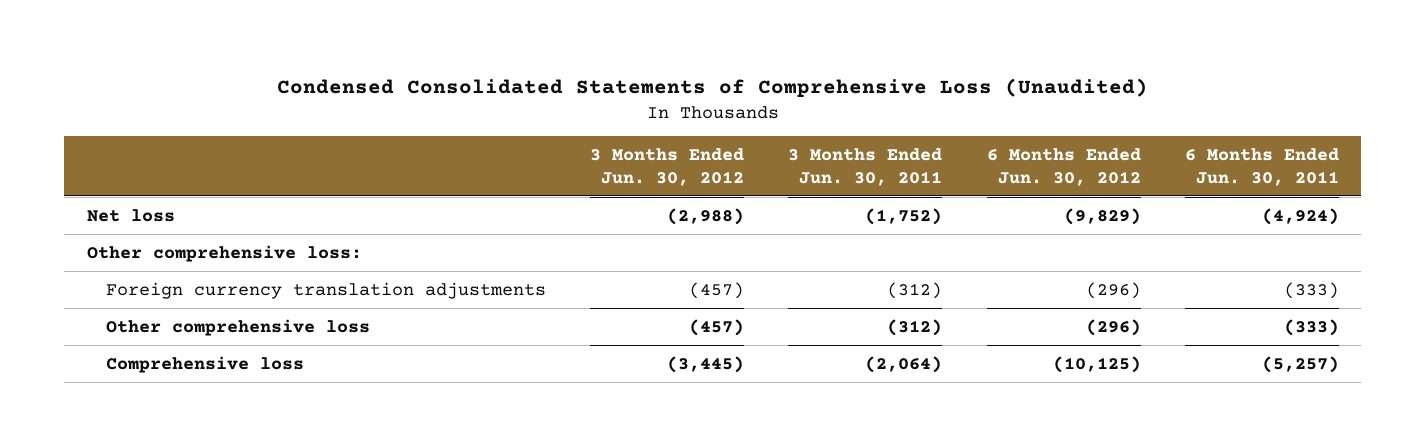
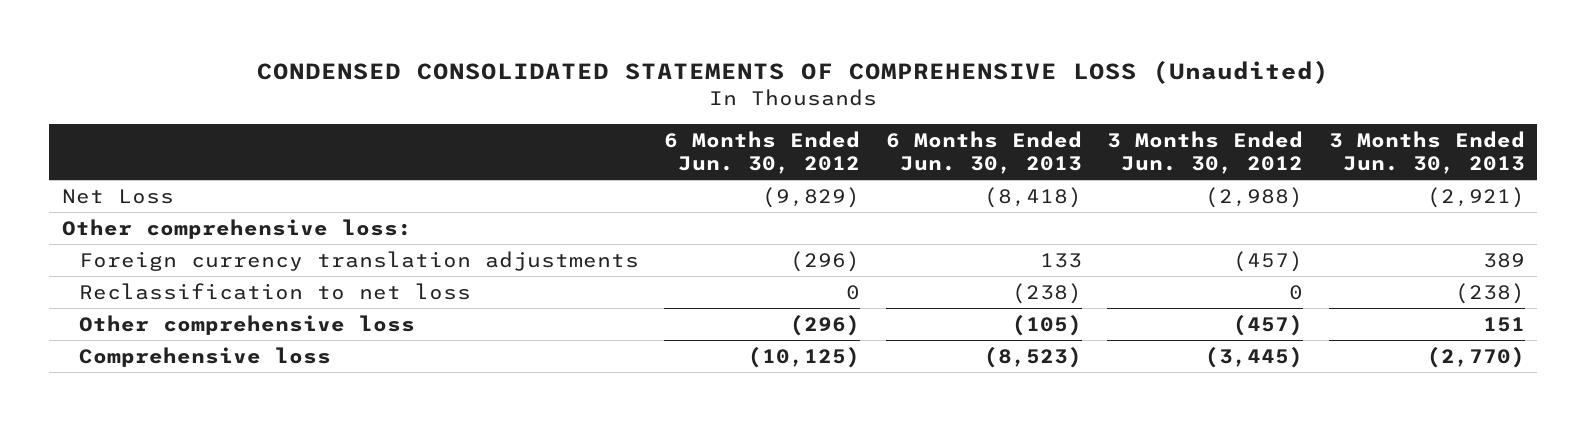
- Condensed Consolidated Statements of Comprehensive Loss (Unaudited)
+ CONDENSED CONSOLIDATED STATEMENTS OF COMPREHENSIVE LOSS (Unaudited)
- | 3 Months Ended Jun. 30, 2012 | 3 Months Ended Jun. 30, 2011 | 6 Months Ended Jun. 30, 2012 | 6 Months Ended Jun. 30, 2011
+ | 6 Months Ended Jun. 30, 2012 | 6 Months Ended Jun. 30, 2013 | 3 Months Ended Jun. 30, 2012 | 3 Months Ended Jun. 30, 2013
- Net loss | (2,988) | (1,752) | (9,829) | (4,924)
+ Net Loss | (9,829) | (8,418) | (2,988) | (2,921)
+ Reclassification to net loss | 0 | (238) | 0 | (238)

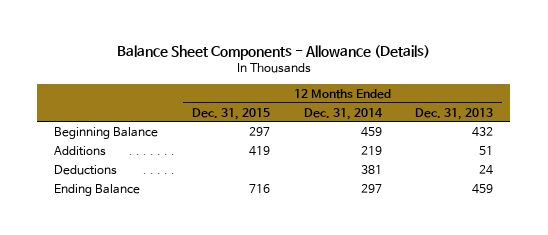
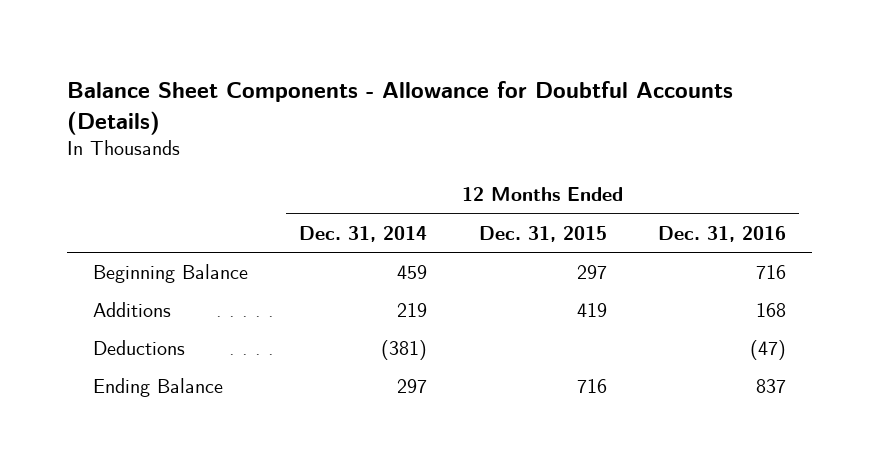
- Balance Sheet Components - Allowance (Details)
+ Balance Sheet Components - Allowance for Doubtful Accounts (Details)
- | 12 Months Ended Dec. 31, 2015 | 12 Months Ended Dec. 31, 2014 | 12 Months Ended Dec. 31, 2013
+ | 12 Months Ended Dec. 31, 2014 | 12 Months Ended Dec. 31, 2015 | 12 Months Ended Dec. 31, 2016
- Deductions | | 381 | 24
+ Deductions | (381) | | (47)

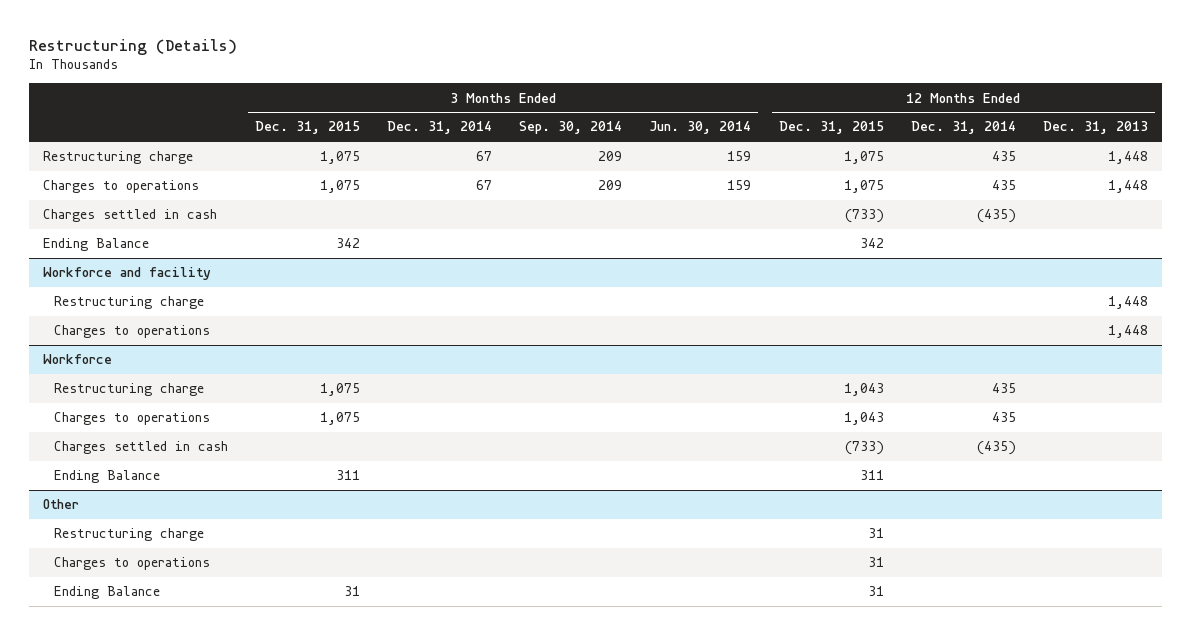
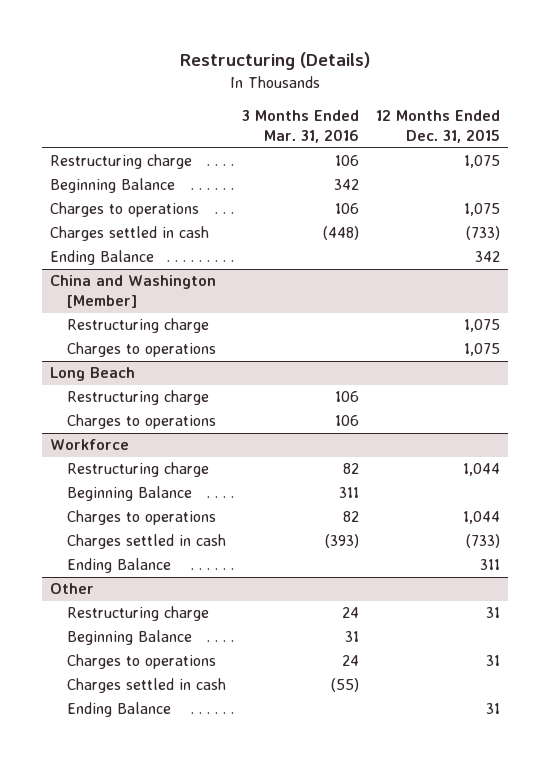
- | 3 Months Ended Dec. 31, 2015 | 3 Months Ended Dec. 31, 2014 | 3 Months Ended Sep. 30, 2014 | 3 Months Ended Jun. 30, 2014 | 12 Months Ended Dec. 31, 2015 | 12 Months Ended Dec. 31, 2014 | 12 Months Ended Dec. 31, 2013
+ | 3 Months Ended Mar. 31, 2016 | 12 Months Ended Dec. 31, 2015
+ Beginning Balance | 342 |
- Workforce and facility
+ China and Washington [Member]
+ Restructuring charge | | 1,075
+ Charges to operations | | 1,075
+ Long Beach
@ Workforce
- Restructuring charge | 1,075 | | | | 1,043 | 435 |
- Charges to operations | 1,075 | | | | 1,043 | 435 |
+ Restructuring charge | 82 | 1,044
+ Beginning Balance | 311 |
+ Charges to operations | 82 | 1,044
@ Other
+ Beginning Balance | 31 |
+ Charges settled in cash | (55) |

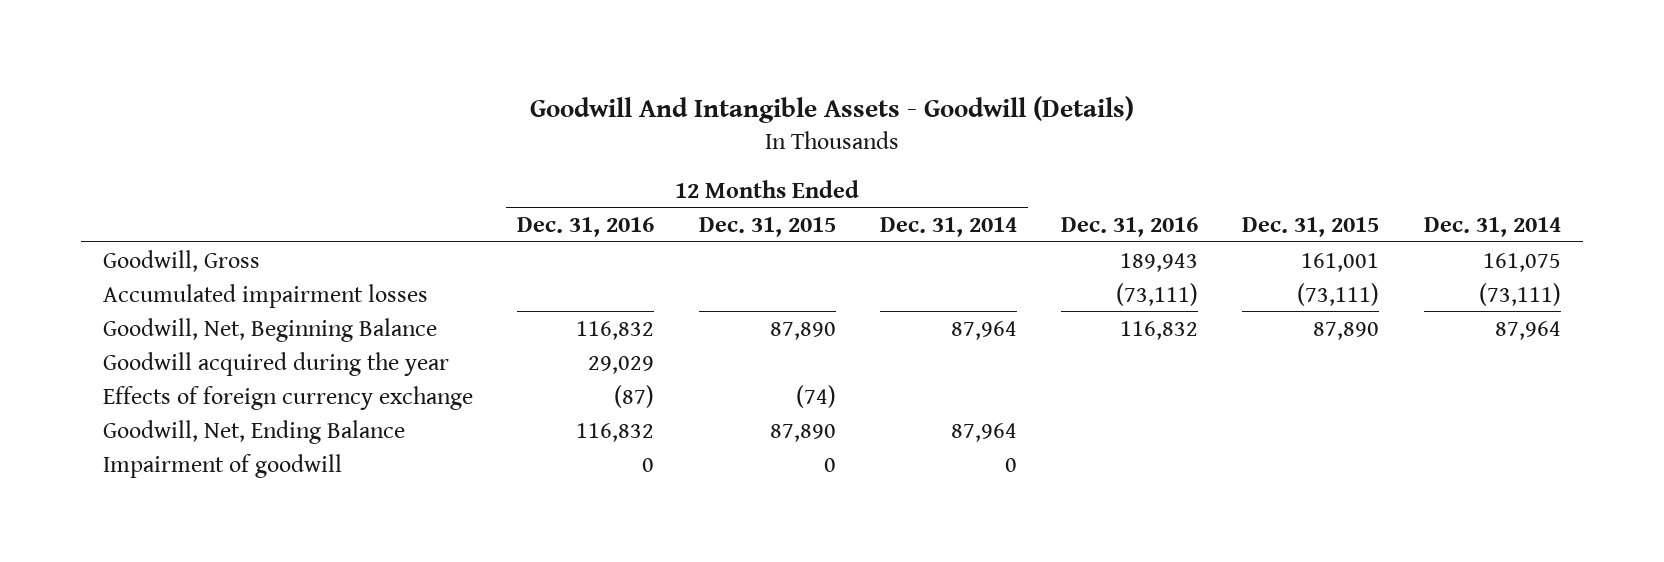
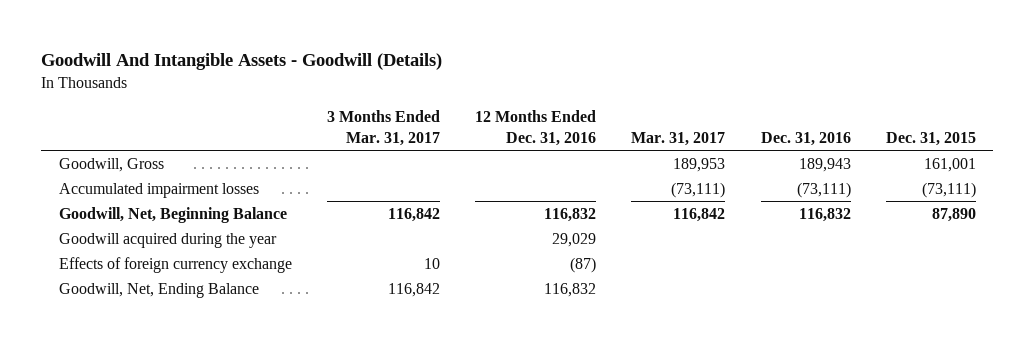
- | 12 Months Ended Dec. 31, 2016 | 12 Months Ended Dec. 31, 2015 | 12 Months Ended Dec. 31, 2014 | Dec. 31, 2016 | Dec. 31, 2015 | Dec. 31, 2014
+ | 3 Months Ended Mar. 31, 2017 | 12 Months Ended Dec. 31, 2016 | Mar. 31, 2017 | Dec. 31, 2016 | Dec. 31, 2015
- Impairment of goodwill | 0 | 0 | 0 | | |

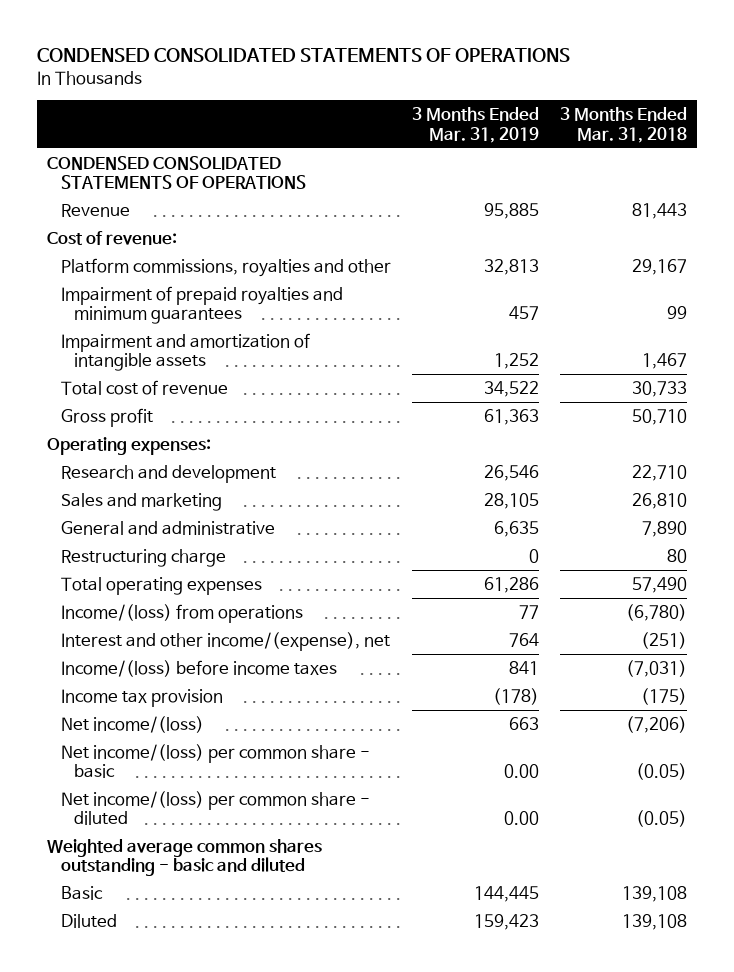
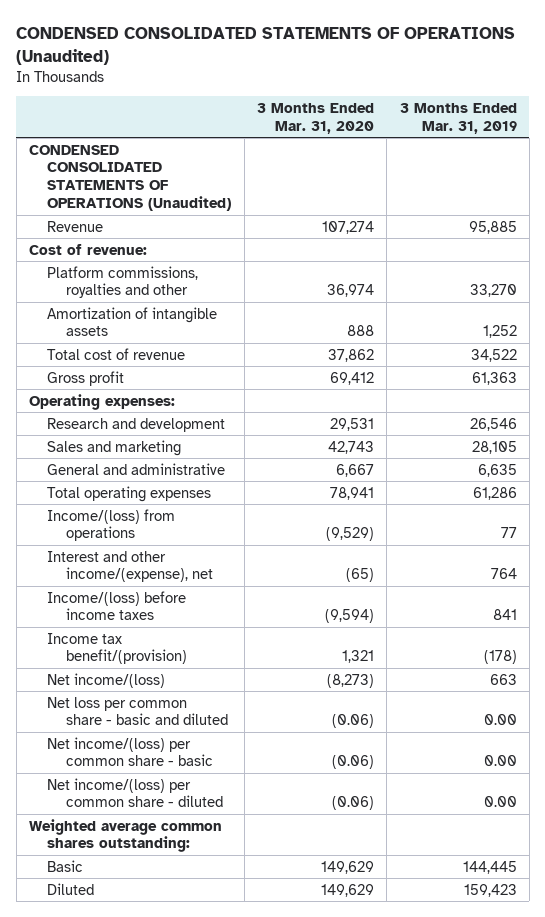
- CONDENSED CONSOLIDATED STATEMENTS OF OPERATIONS
+ CONDENSED CONSOLIDATED STATEMENTS OF OPERATIONS (Unaudited)
- | 3 Months Ended Mar. 31, 2019 | 3 Months Ended Mar. 31, 2018
+ | 3 Months Ended Mar. 31, 2020 | 3 Months Ended Mar. 31, 2019
- CONDENSED CONSOLIDATED STATEMENTS OF OPERATIONS
+ CONDENSED CONSOLIDATED STATEMENTS OF OPERATIONS (Unaudited)
- Platform commissions, royalties and other | 32,813 | 29,167
- Impairment of prepaid royalties and minimum guarantees | 457 | 99
- Impairment and amortization of intangible assets | 1,252 | 1,467
+ Platform commissions, royalties and other | 36,974 | 33,270
+ Amortization of intangible assets | 888 | 1,252
- Restructuring charge | 0 | 80
- Income tax provision | (178) | (175)
+ Income tax benefit/(provision) | 1,321 | (178)
+ Net loss per common share - basic and diluted | (0.06) | 0.00
- Weighted average common shares outstanding - basic and diluted
+ Weighted average common shares outstanding:

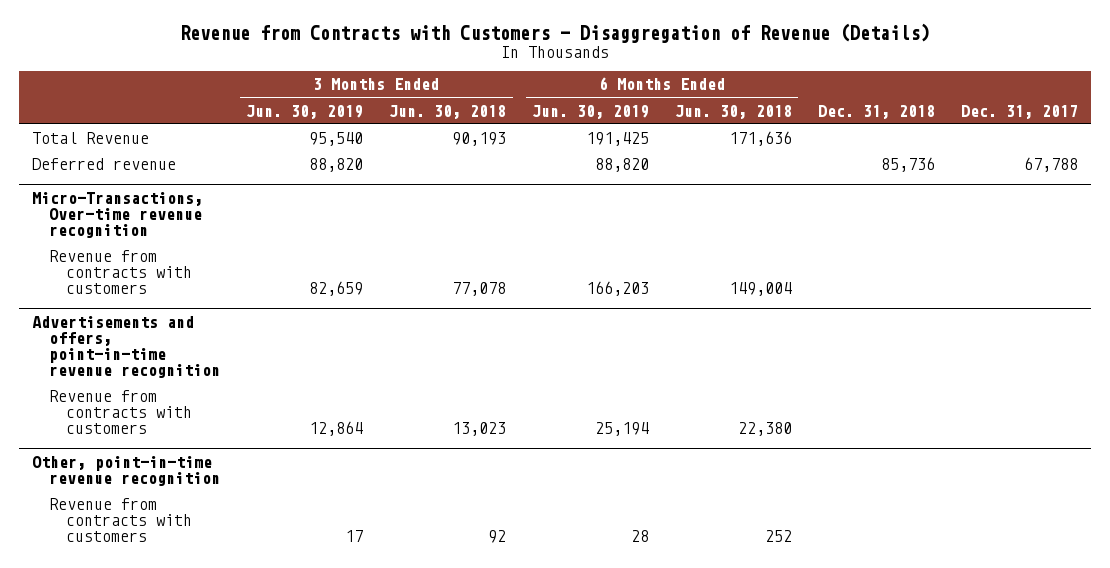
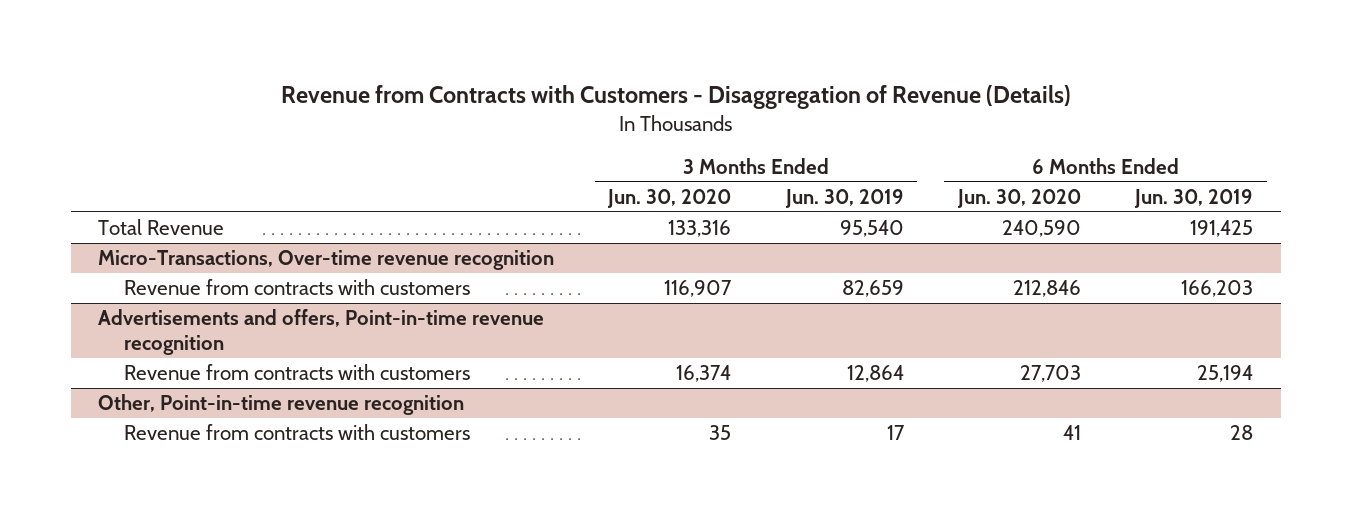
- | 3 Months Ended Jun. 30, 2019 | 3 Months Ended Jun. 30, 2018 | 6 Months Ended Jun. 30, 2019 | 6 Months Ended Jun. 30, 2018 | Dec. 31, 2018 | Dec. 31, 2017
+ | 3 Months Ended Jun. 30, 2020 | 3 Months Ended Jun. 30, 2019 | 6 Months Ended Jun. 30, 2020 | 6 Months Ended Jun. 30, 2019
- Deferred revenue | 88,820 | | 88,820 | | 85,736 | 67,788
- Advertisements and offers, point-in-time revenue recognition
+ Advertisements and offers, Point-in-time revenue recognition
- Other, point-in-time revenue recognition
+ Other, Point-in-time revenue recognition

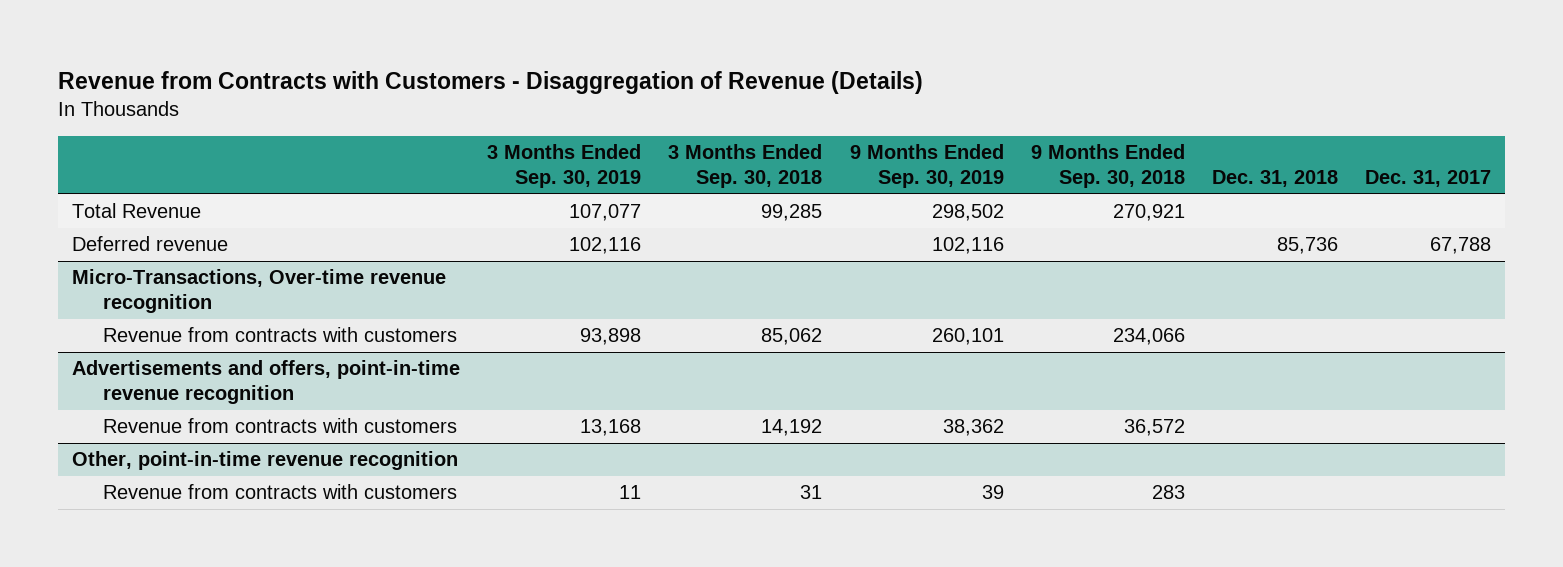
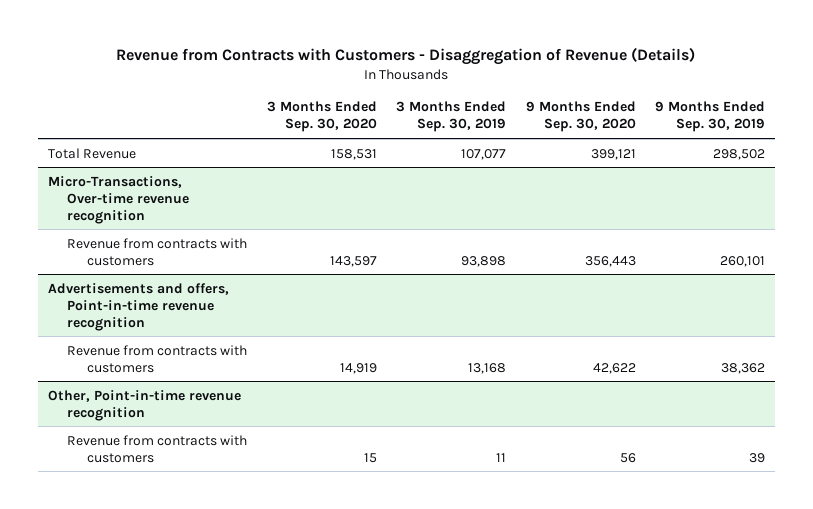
- | 3 Months Ended Sep. 30, 2019 | 3 Months Ended Sep. 30, 2018 | 9 Months Ended Sep. 30, 2019 | 9 Months Ended Sep. 30, 2018 | Dec. 31, 2018 | Dec. 31, 2017
+ | 3 Months Ended Sep. 30, 2020 | 3 Months Ended Sep. 30, 2019 | 9 Months Ended Sep. 30, 2020 | 9 Months Ended Sep. 30, 2019
- Deferred revenue | 102,116 | | 102,116 | | 85,736 | 67,788
- Advertisements and offers, point-in-time revenue recognition
+ Advertisements and offers, Point-in-time revenue recognition
- Other, point-in-time revenue recognition
+ Other, Point-in-time revenue recognition

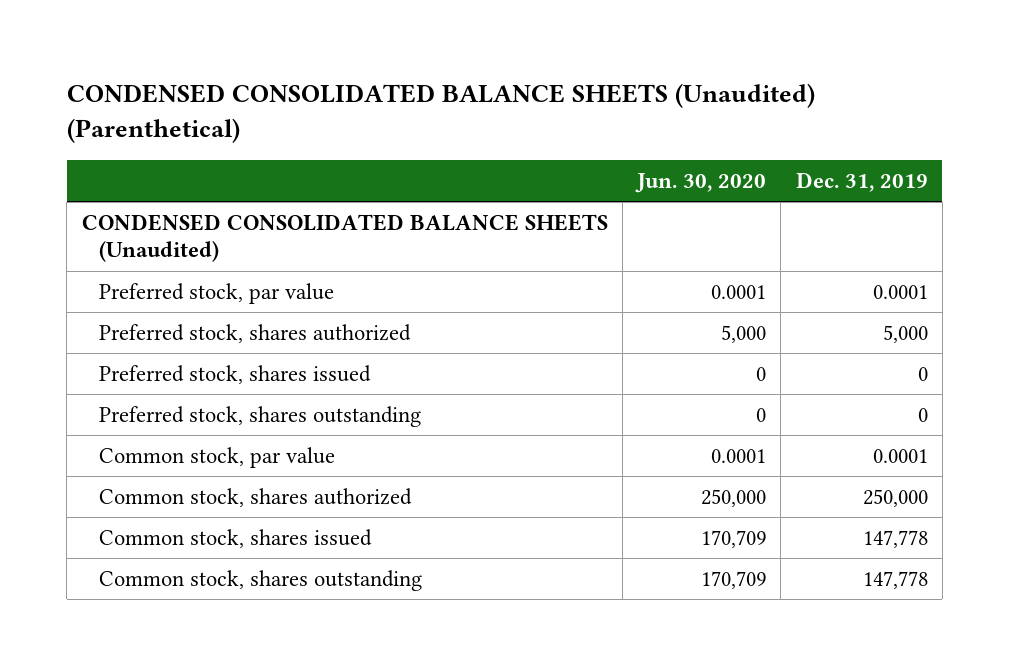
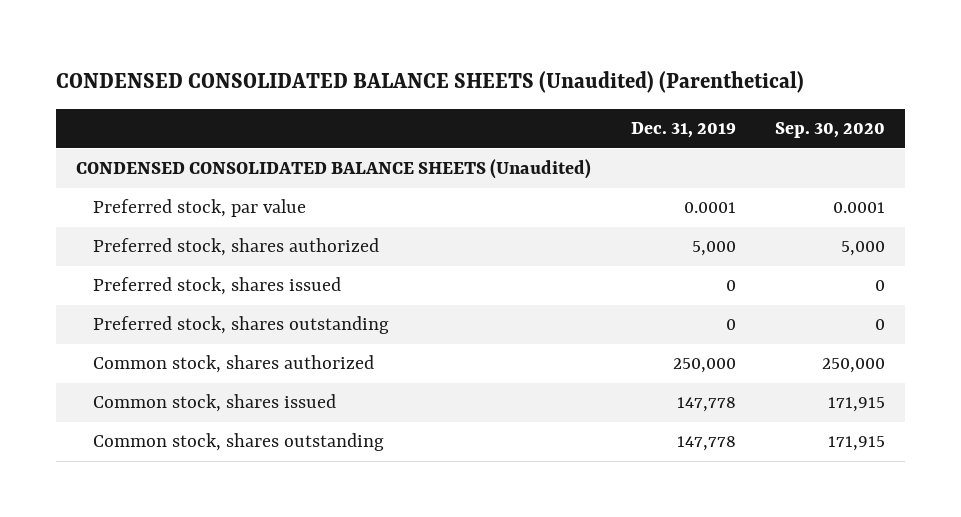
- | Jun. 30, 2020 | Dec. 31, 2019
+ | Dec. 31, 2019 | Sep. 30, 2020
- Common stock, par value | 0.0001 | 0.0001

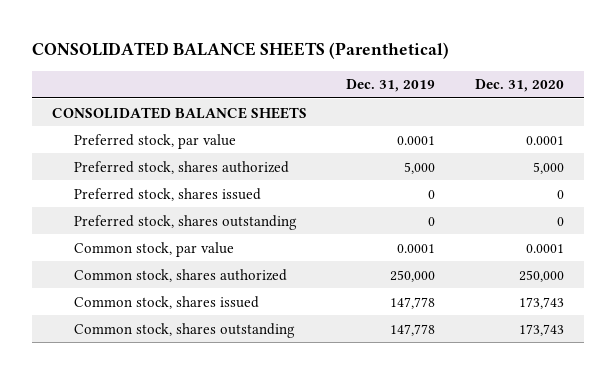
- CONDENSED CONSOLIDATED BALANCE SHEETS (Unaudited) (Parenthetical)
+ CONSOLIDATED BALANCE SHEETS (Parenthetical)
- | Dec. 31, 2019 | Sep. 30, 2020
+ | Dec. 31, 2019 | Dec. 31, 2020
- CONDENSED CONSOLIDATED BALANCE SHEETS (Unaudited)
+ CONSOLIDATED BALANCE SHEETS
+ Common stock, par value | 0.0001 | 0.0001

